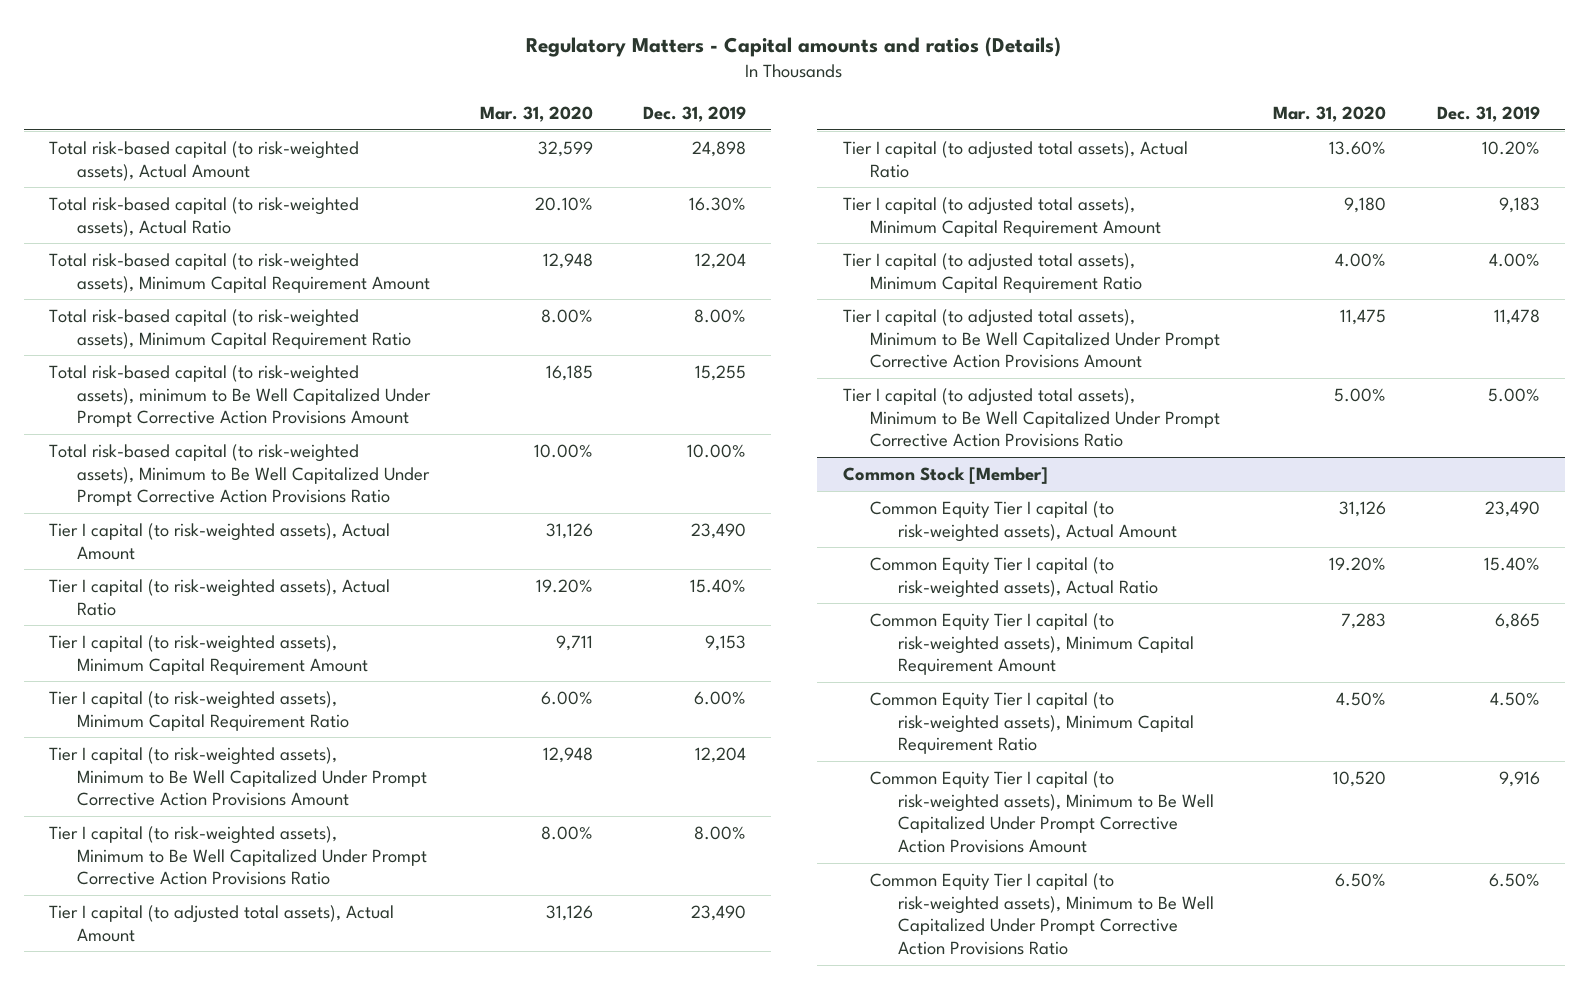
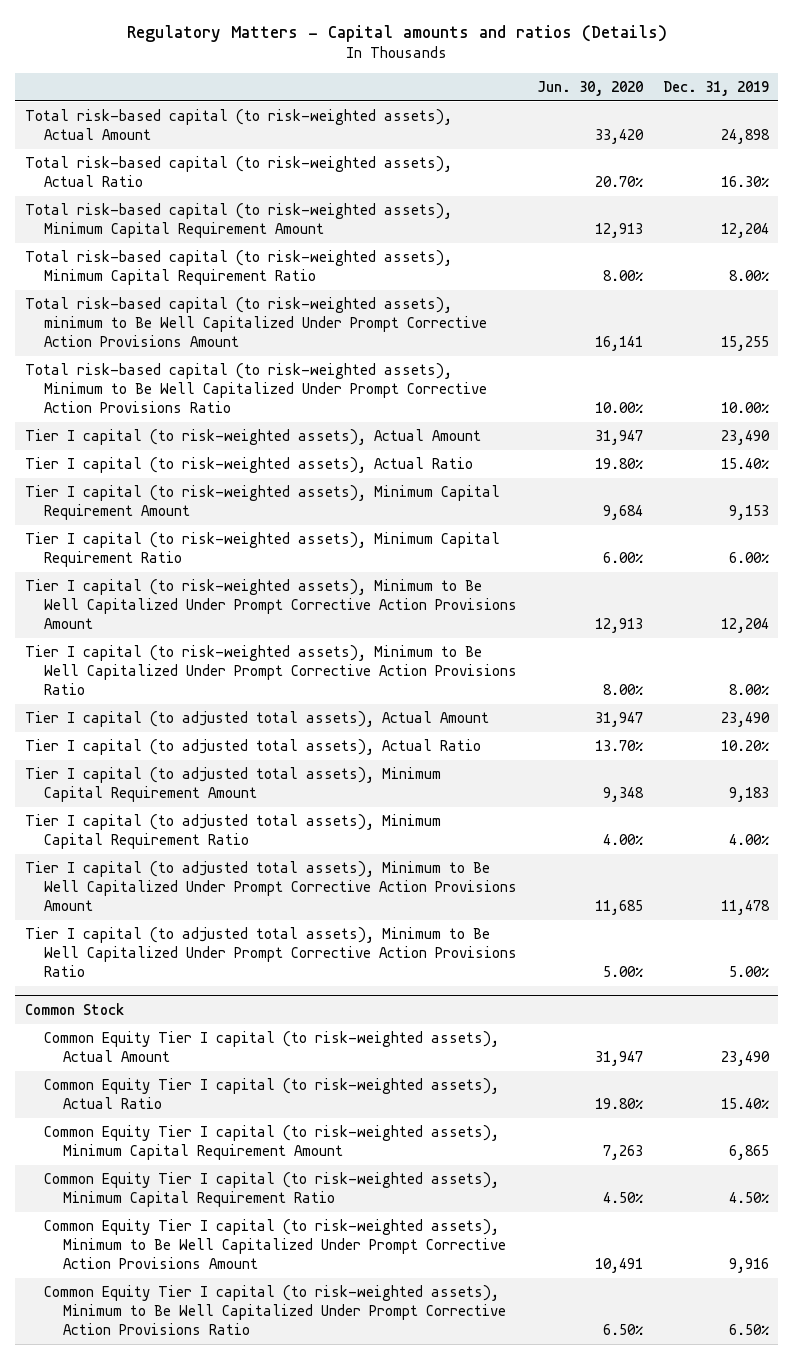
- | Mar. 31, 2020 | Dec. 31, 2019
+ | Jun. 30, 2020 | Dec. 31, 2019
- Common Stock [Member]
+ Common Stock

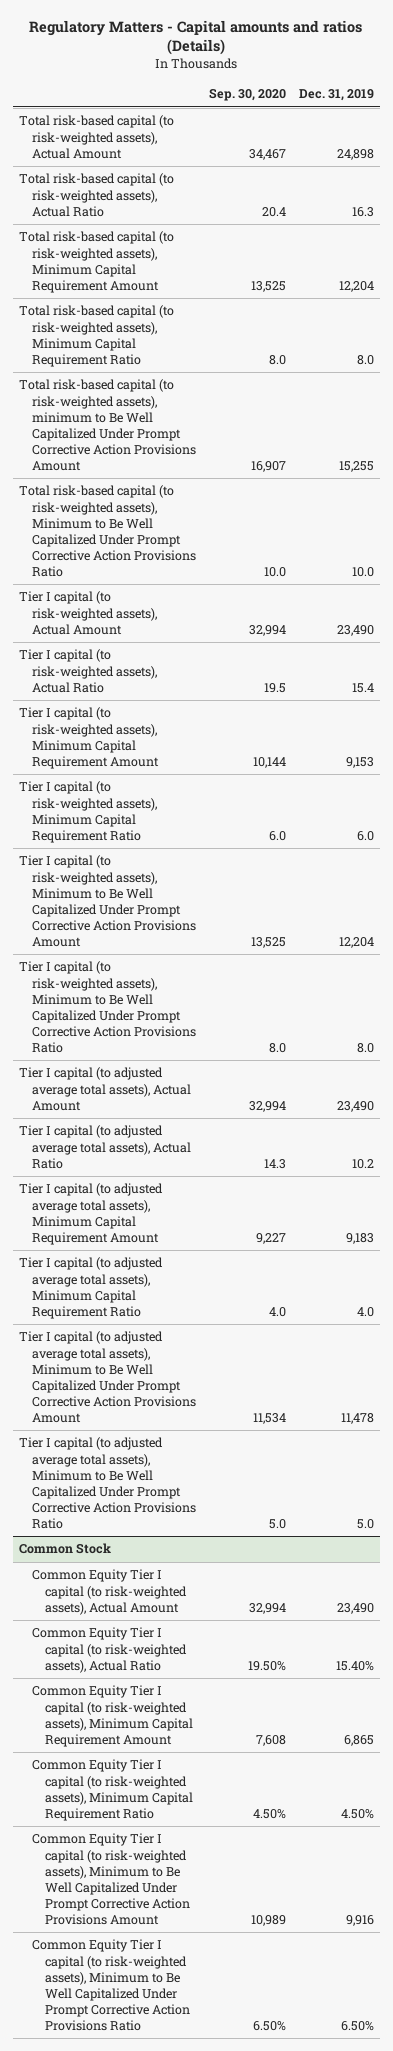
- | Jun. 30, 2020 | Dec. 31, 2019
+ | Sep. 30, 2020 | Dec. 31, 2019
- Total risk-based capital (to risk-weighted assets), Actual Ratio | 20.70% | 16.30%
+ Total risk-based capital (to risk-weighted assets), Actual Ratio | 20.4 | 16.3
- Total risk-based capital (to risk-weighted assets), Minimum Capital Requirement Ratio | 8.00% | 8.00%
+ Total risk-based capital (to risk-weighted assets), Minimum Capital Requirement Ratio | 8.0 | 8.0
- Total risk-based capital (to risk-weighted assets), Minimum to Be Well Capitalized Under Prompt Corrective Action Provisions Ratio | 10.00% | 10.00%
+ Total risk-based capital (to risk-weighted assets), Minimum to Be Well Capitalized Under Prompt Corrective Action Provisions Ratio | 10.0 | 10.0
- Tier I capital (to risk-weighted assets), Actual Ratio | 19.80% | 15.40%
+ Tier I capital (to risk-weighted assets), Actual Ratio | 19.5 | 15.4
- Tier I capital (to risk-weighted assets), Minimum Capital Requirement Ratio | 6.00% | 6.00%
+ Tier I capital (to risk-weighted assets), Minimum Capital Requirement Ratio | 6.0 | 6.0
- Tier I capital (to risk-weighted assets), Minimum to Be Well Capitalized Under Prompt Corrective Action Provisions Ratio | 8.00% | 8.00%
- Tier I capital (to adjusted total assets), Actual Amount | 31,947 | 23,490
- Tier I capital (to adjusted total assets), Actual Ratio | 13.70% | 10.20%
- Tier I capital (to adjusted total assets), Minimum Capital Requirement Amount | 9,348 | 9,183
- Tier I capital (to adjusted total assets), Minimum Capital Requirement Ratio | 4.00% | 4.00%
- Tier I capital (to adjusted total assets), Minimum to Be Well Capitalized Under Prompt Corrective Action Provisions Amount | 11,685 | 11,478
- Tier I capital (to adjusted total assets), Minimum to Be Well Capitalized Under Prompt Corrective Action Provisions Ratio | 5.00% | 5.00%
+ Tier I capital (to risk-weighted assets), Minimum to Be Well Capitalized Under Prompt Corrective Action Provisions Ratio | 8.0 | 8.0
+ Tier I capital (to adjusted average total assets), Actual Amount | 32,994 | 23,490
+ Tier I capital (to adjusted average total assets), Actual Ratio | 14.3 | 10.2
+ Tier I capital (to adjusted average total assets), Minimum Capital Requirement Amount | 9,227 | 9,183
+ Tier I capital (to adjusted average total assets), Minimum Capital Requirement Ratio | 4.0 | 4.0
+ Tier I capital (to adjusted average total assets), Minimum to Be Well Capitalized Under Prompt Corrective Action Provisions Amount | 11,534 | 11,478
+ Tier I capital (to adjusted average total assets), Minimum to Be Well Capitalized Under Prompt Corrective Action Provisions Ratio | 5.0 | 5.0

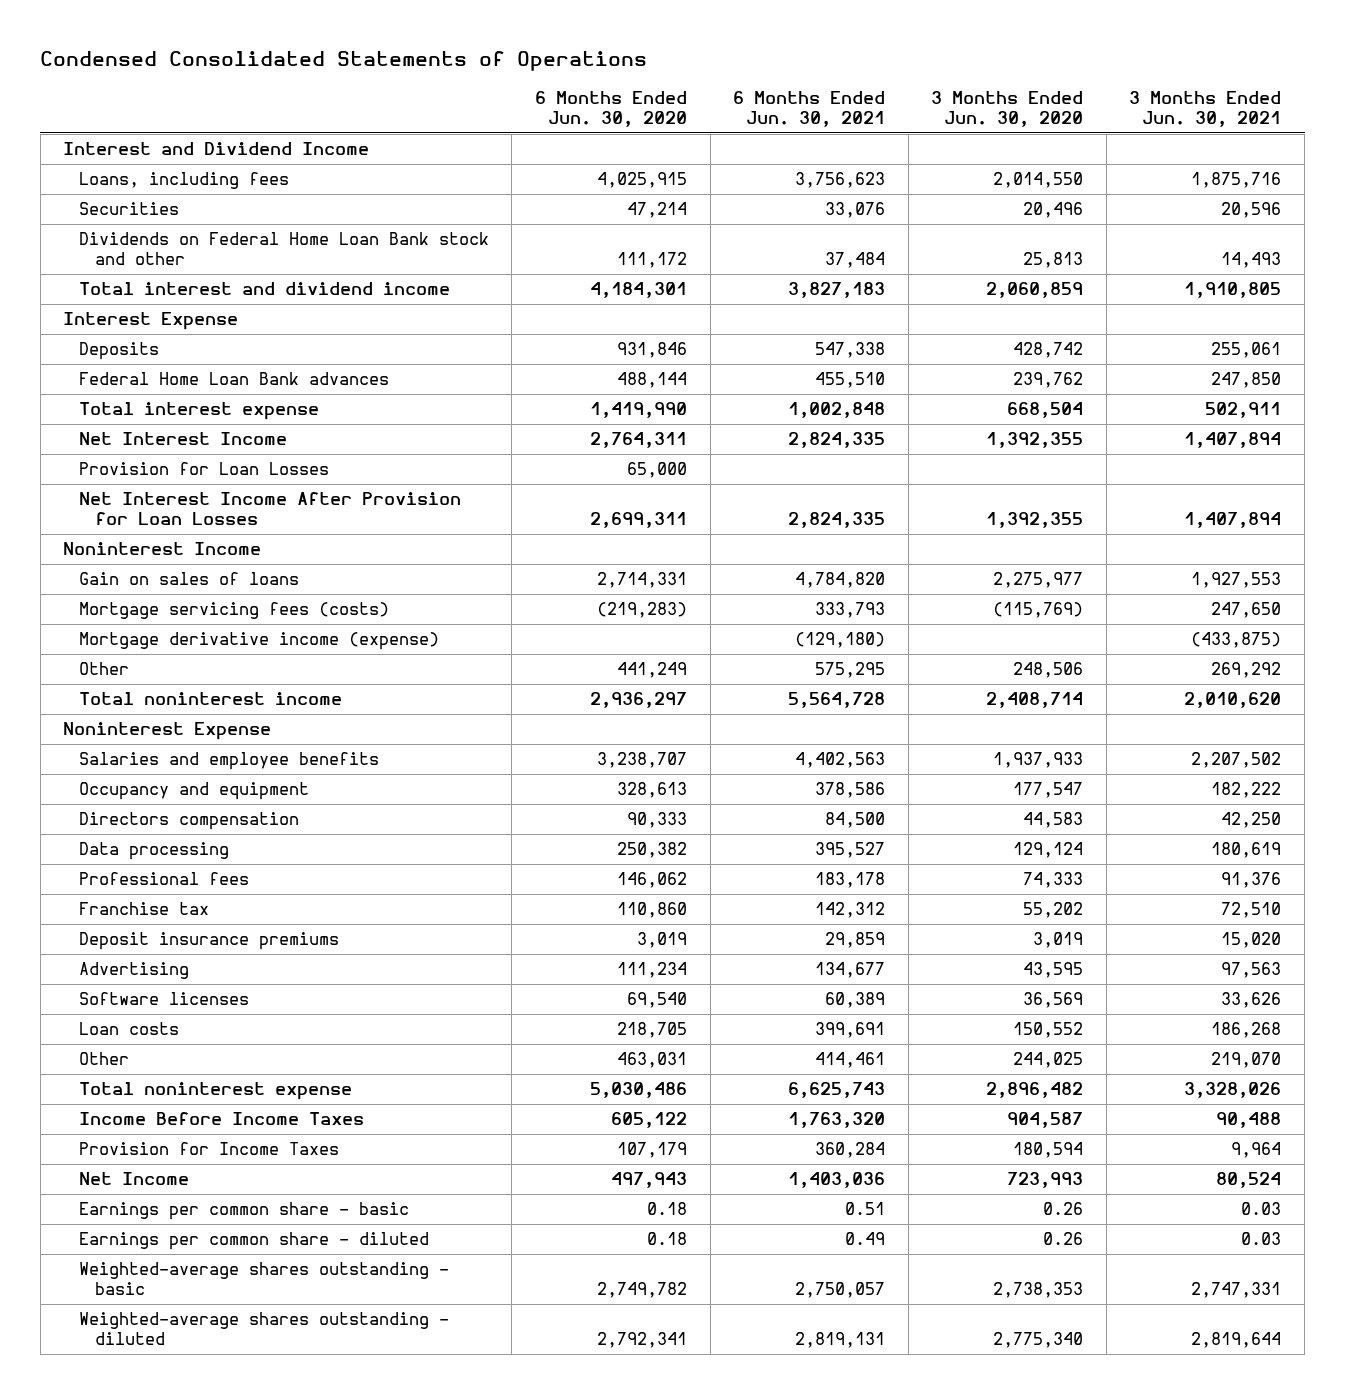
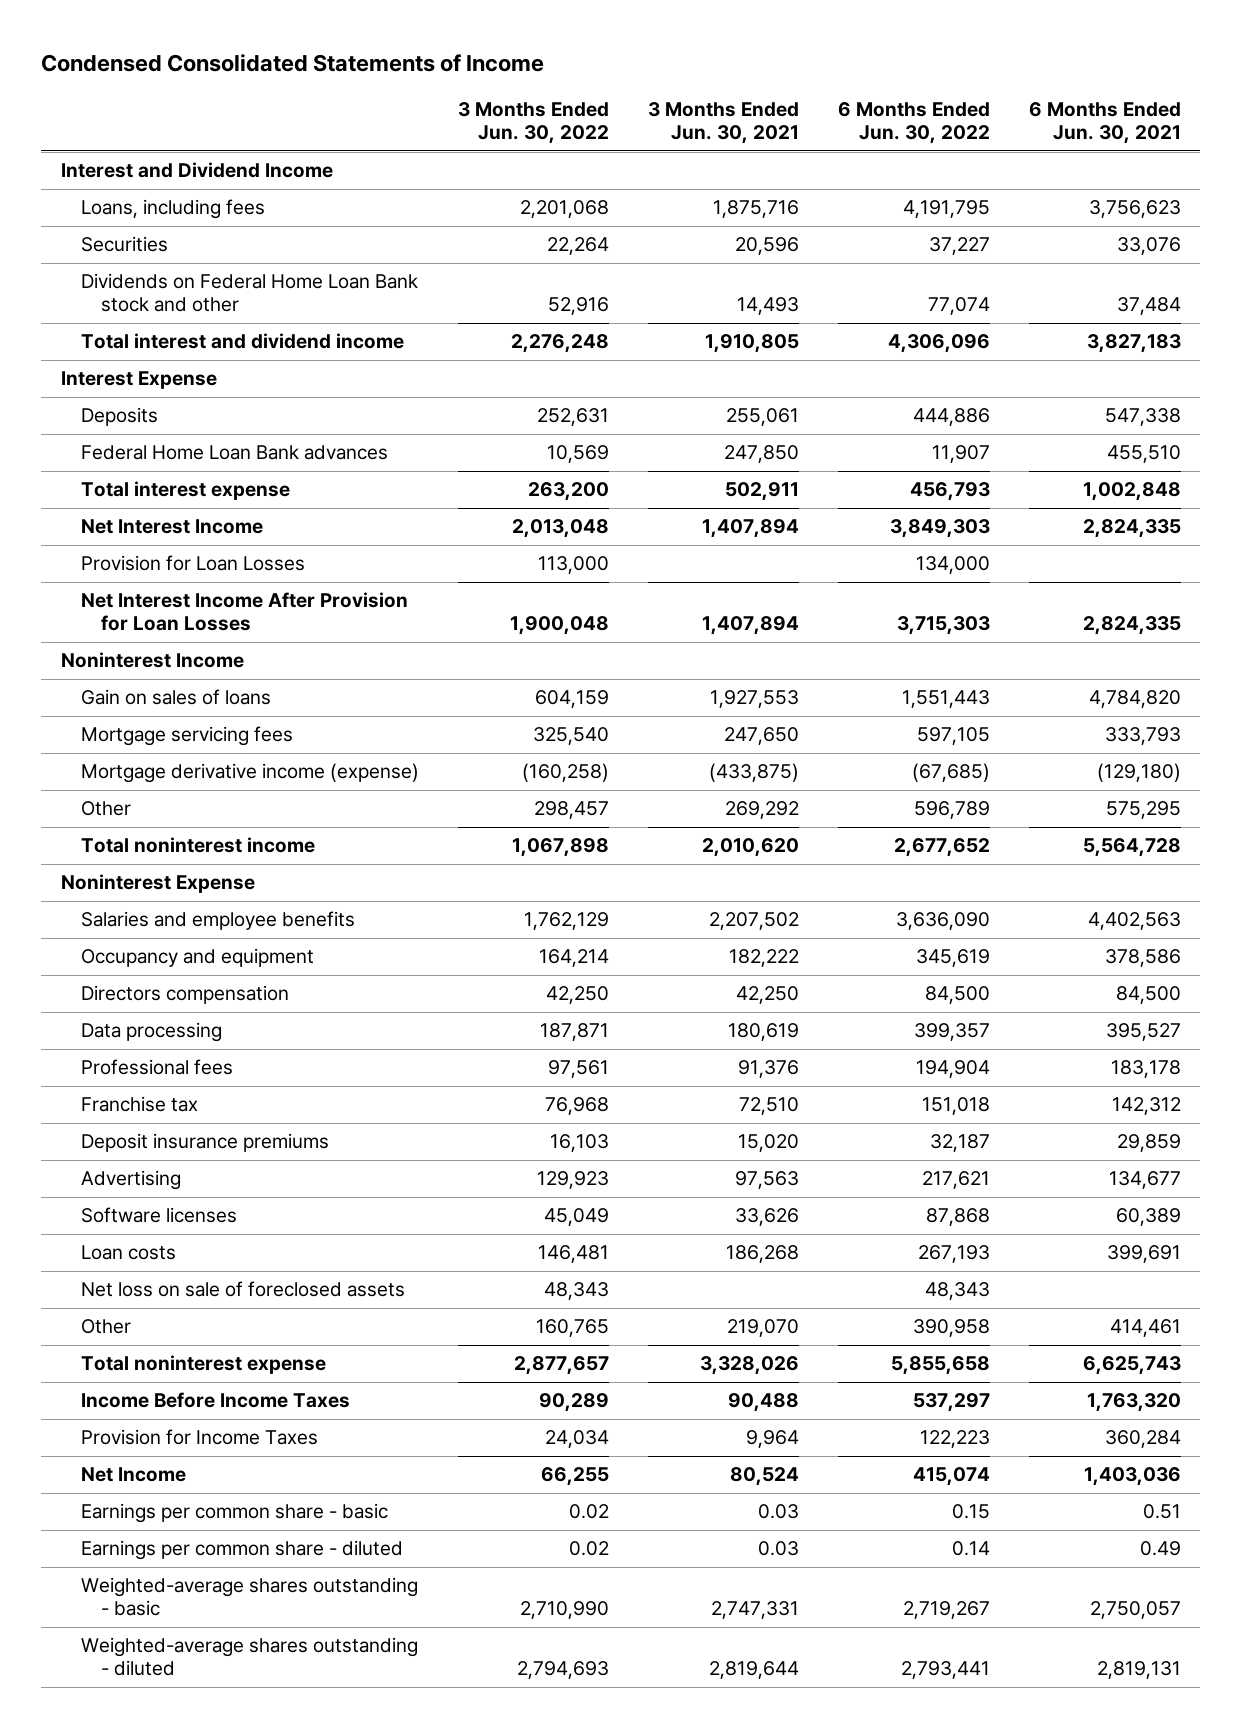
- Condensed Consolidated Statements of Operations
+ Condensed Consolidated Statements of Income
- | 6 Months Ended Jun. 30, 2020 | 6 Months Ended Jun. 30, 2021 | 3 Months Ended Jun. 30, 2020 | 3 Months Ended Jun. 30, 2021
+ | 3 Months Ended Jun. 30, 2022 | 3 Months Ended Jun. 30, 2021 | 6 Months Ended Jun. 30, 2022 | 6 Months Ended Jun. 30, 2021
- Mortgage servicing fees (costs) | (219,283) | 333,793 | (115,769) | 247,650
+ Mortgage servicing fees | 325,540 | 247,650 | 597,105 | 333,793
+ Net loss on sale of foreclosed assets | 48,343 | | 48,343 |

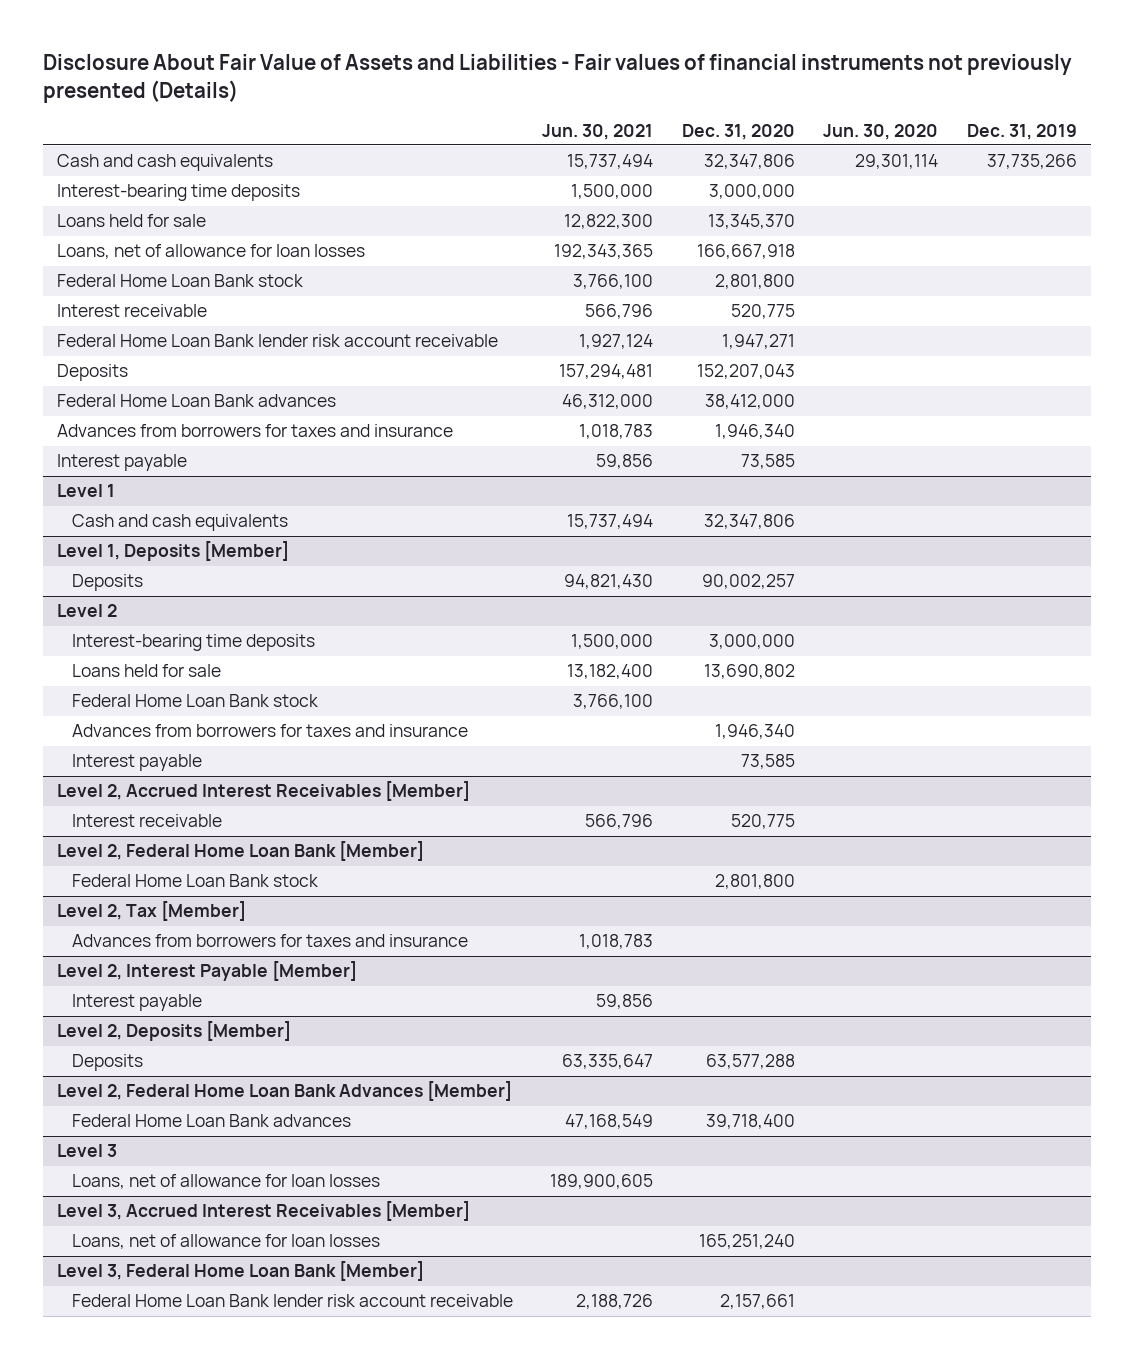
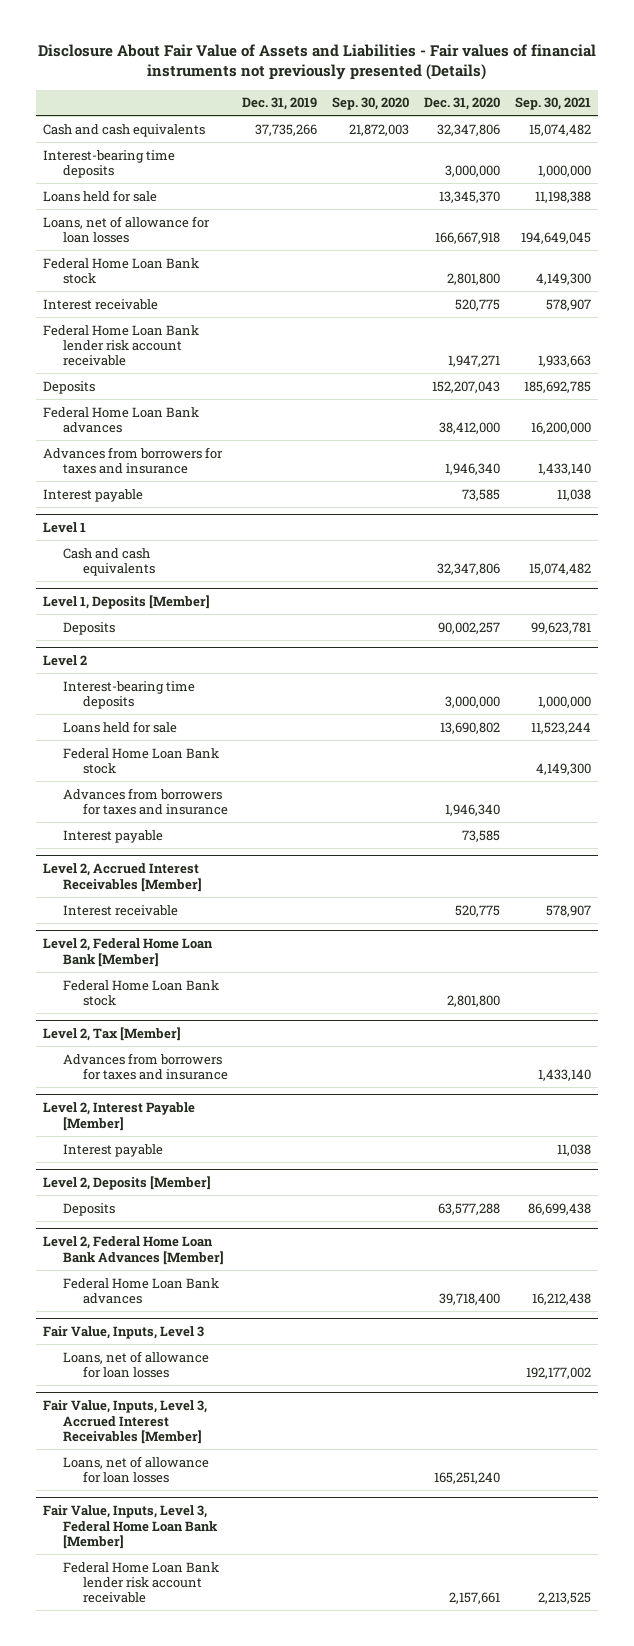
- | Jun. 30, 2021 | Dec. 31, 2020 | Jun. 30, 2020 | Dec. 31, 2019
+ | Dec. 31, 2019 | Sep. 30, 2020 | Dec. 31, 2020 | Sep. 30, 2021
- Level 3
+ Fair Value, Inputs, Level 3
- Level 3, Accrued Interest Receivables [Member]
+ Fair Value, Inputs, Level 3, Accrued Interest Receivables [Member]
- Level 3, Federal Home Loan Bank [Member]
+ Fair Value, Inputs, Level 3, Federal Home Loan Bank [Member]

